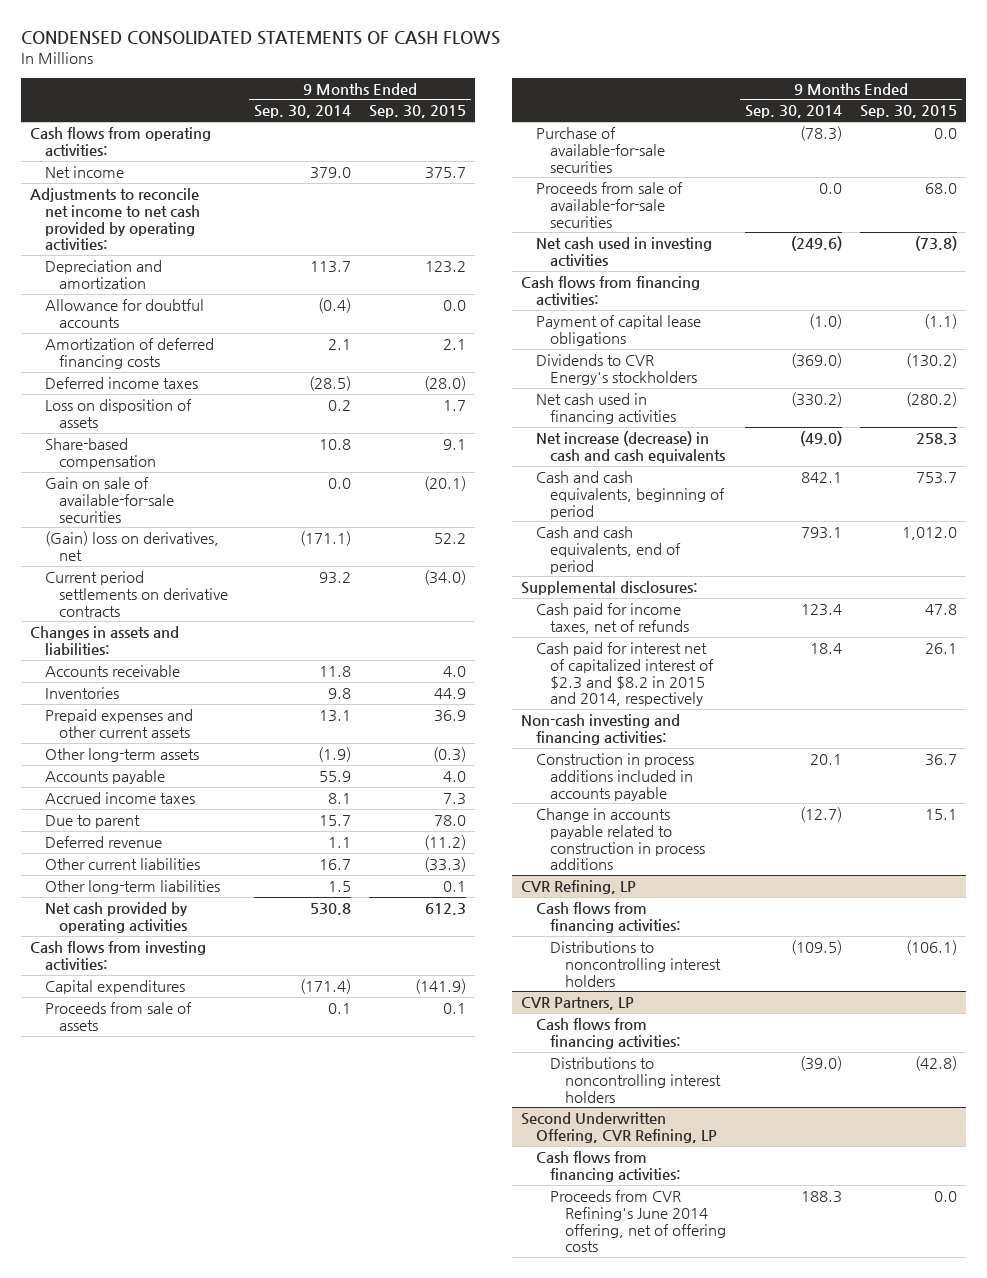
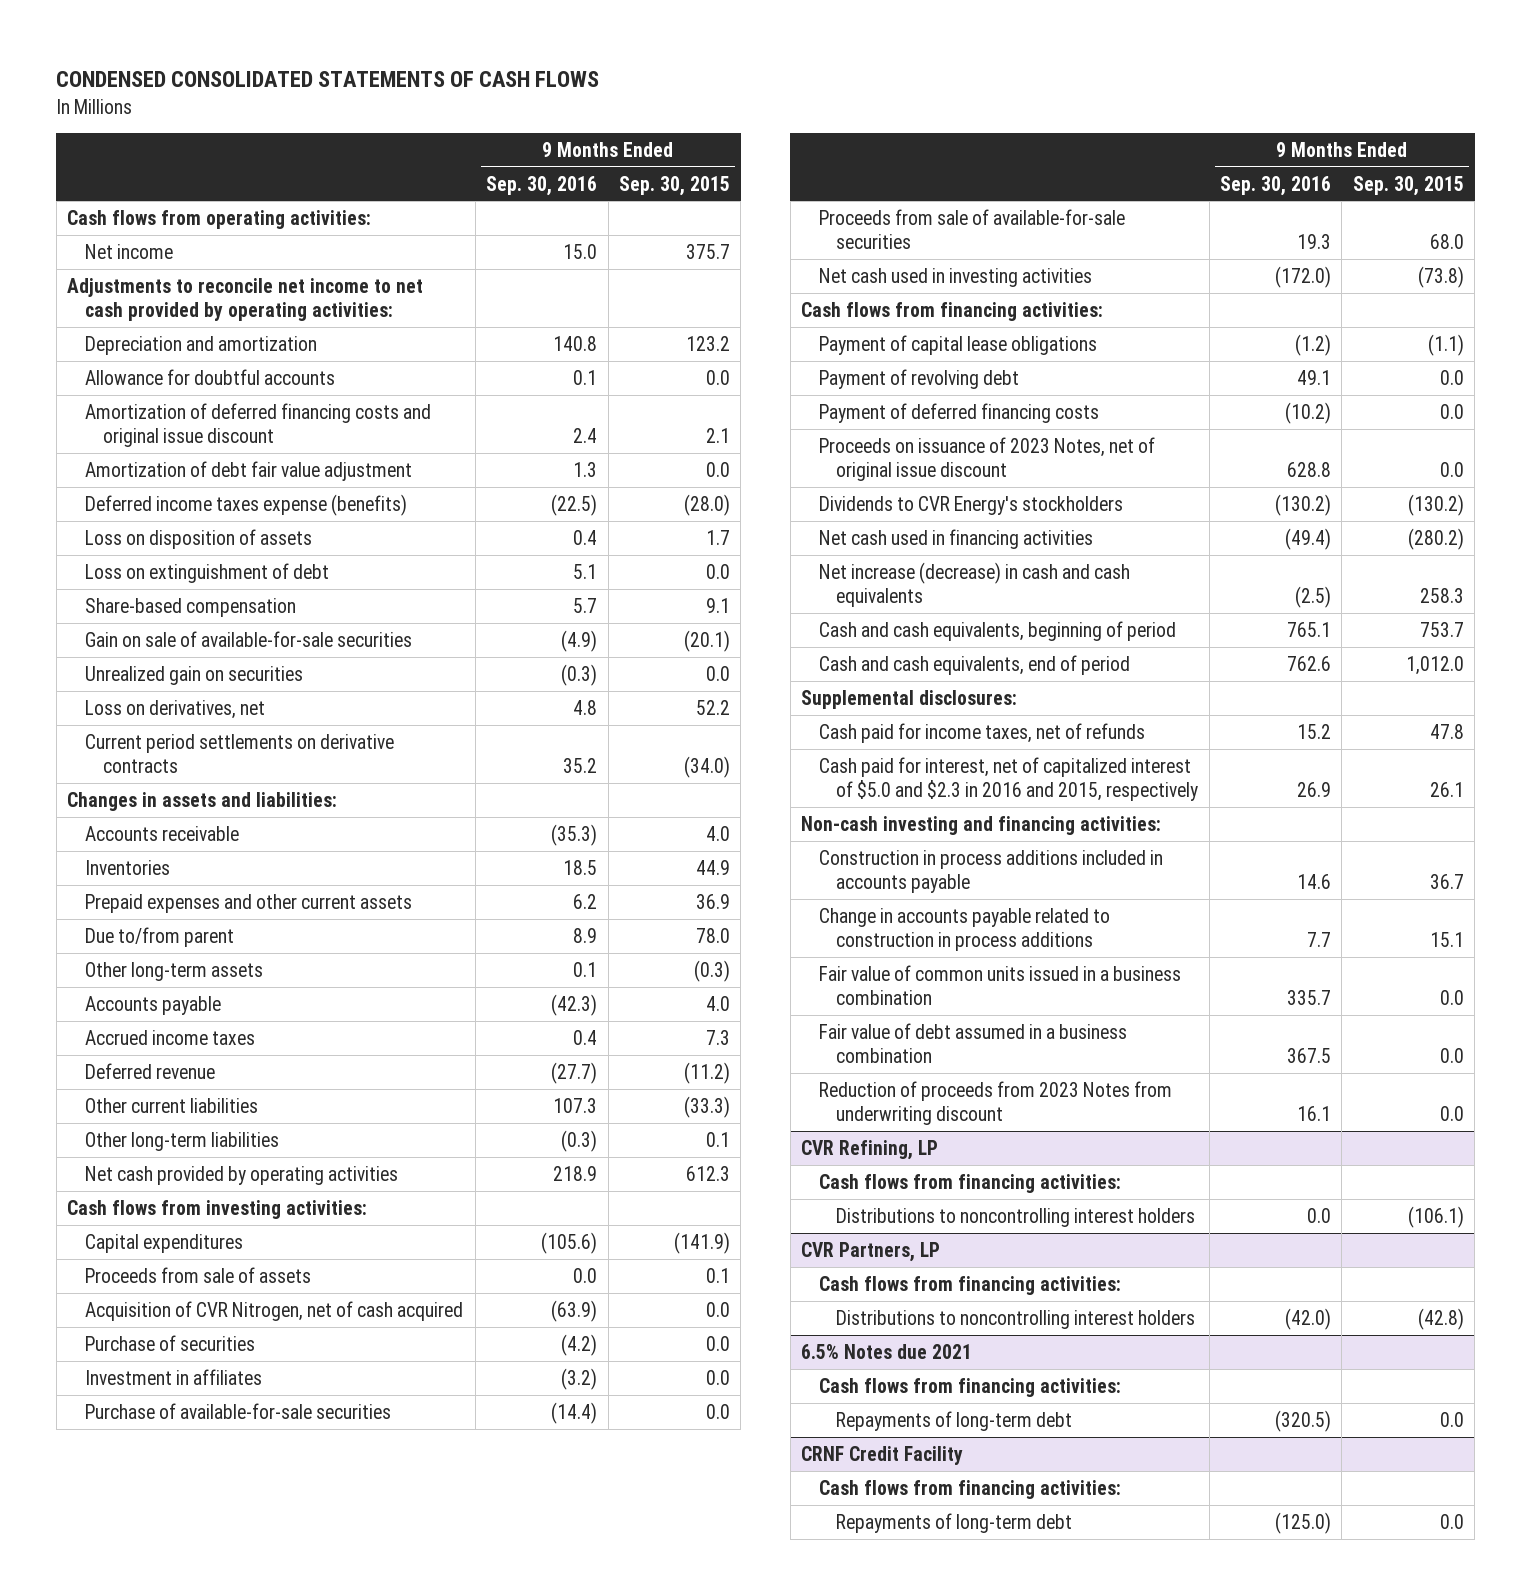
- | 9 Months Ended Sep. 30, 2014 | 9 Months Ended Sep. 30, 2015
+ | 9 Months Ended Sep. 30, 2016 | 9 Months Ended Sep. 30, 2015
- Amortization of deferred financing costs | 2.1 | 2.1
- Deferred income taxes | (28.5) | (28.0)
+ Amortization of deferred financing costs and original issue discount | 2.4 | 2.1
+ Amortization of debt fair value adjustment | 1.3 | 0.0
+ Deferred income taxes expense (benefits) | (22.5) | (28.0)
+ Loss on extinguishment of debt | 5.1 | 0.0
- (Gain) loss on derivatives, net | (171.1) | 52.2
+ Unrealized gain on securities | (0.3) | 0.0
+ Loss on derivatives, net | 4.8 | 52.2
+ Due to/from parent | 8.9 | 78.0
- Due to parent | 15.7 | 78.0
+ Acquisition of CVR Nitrogen, net of cash acquired | (63.9) | 0.0
+ Purchase of securities | (4.2) | 0.0
+ Investment in affiliates | (3.2) | 0.0
+ Payment of revolving debt | 49.1 | 0.0
+ Payment of deferred financing costs | (10.2) | 0.0
+ Proceeds on issuance of 2023 Notes, net of original issue discount | 628.8 | 0.0
- Cash paid for interest net of capitalized interest of $2.3 and $8.2 in 2015 and 2014, respectively | 18.4 | 26.1
+ Cash paid for interest, net of capitalized interest of $5.0 and $2.3 in 2016 and 2015, respectively | 26.9 | 26.1
+ Fair value of common units issued in a business combination | 335.7 | 0.0
+ Fair value of debt assumed in a business combination | 367.5 | 0.0
+ Reduction of proceeds from 2023 Notes from underwriting discount | 16.1 | 0.0
- Second Underwritten Offering, CVR Refining, LP
+ 6.5% Notes due 2021
- Proceeds from CVR Refining's June 2014 offering, net of offering costs | 188.3 | 0.0
+ Repayments of long-term debt | (320.5) | 0.0
+ CRNF Credit Facility
+ Cash flows from financing activities:
+ Repayments of long-term debt | (125.0) | 0.0

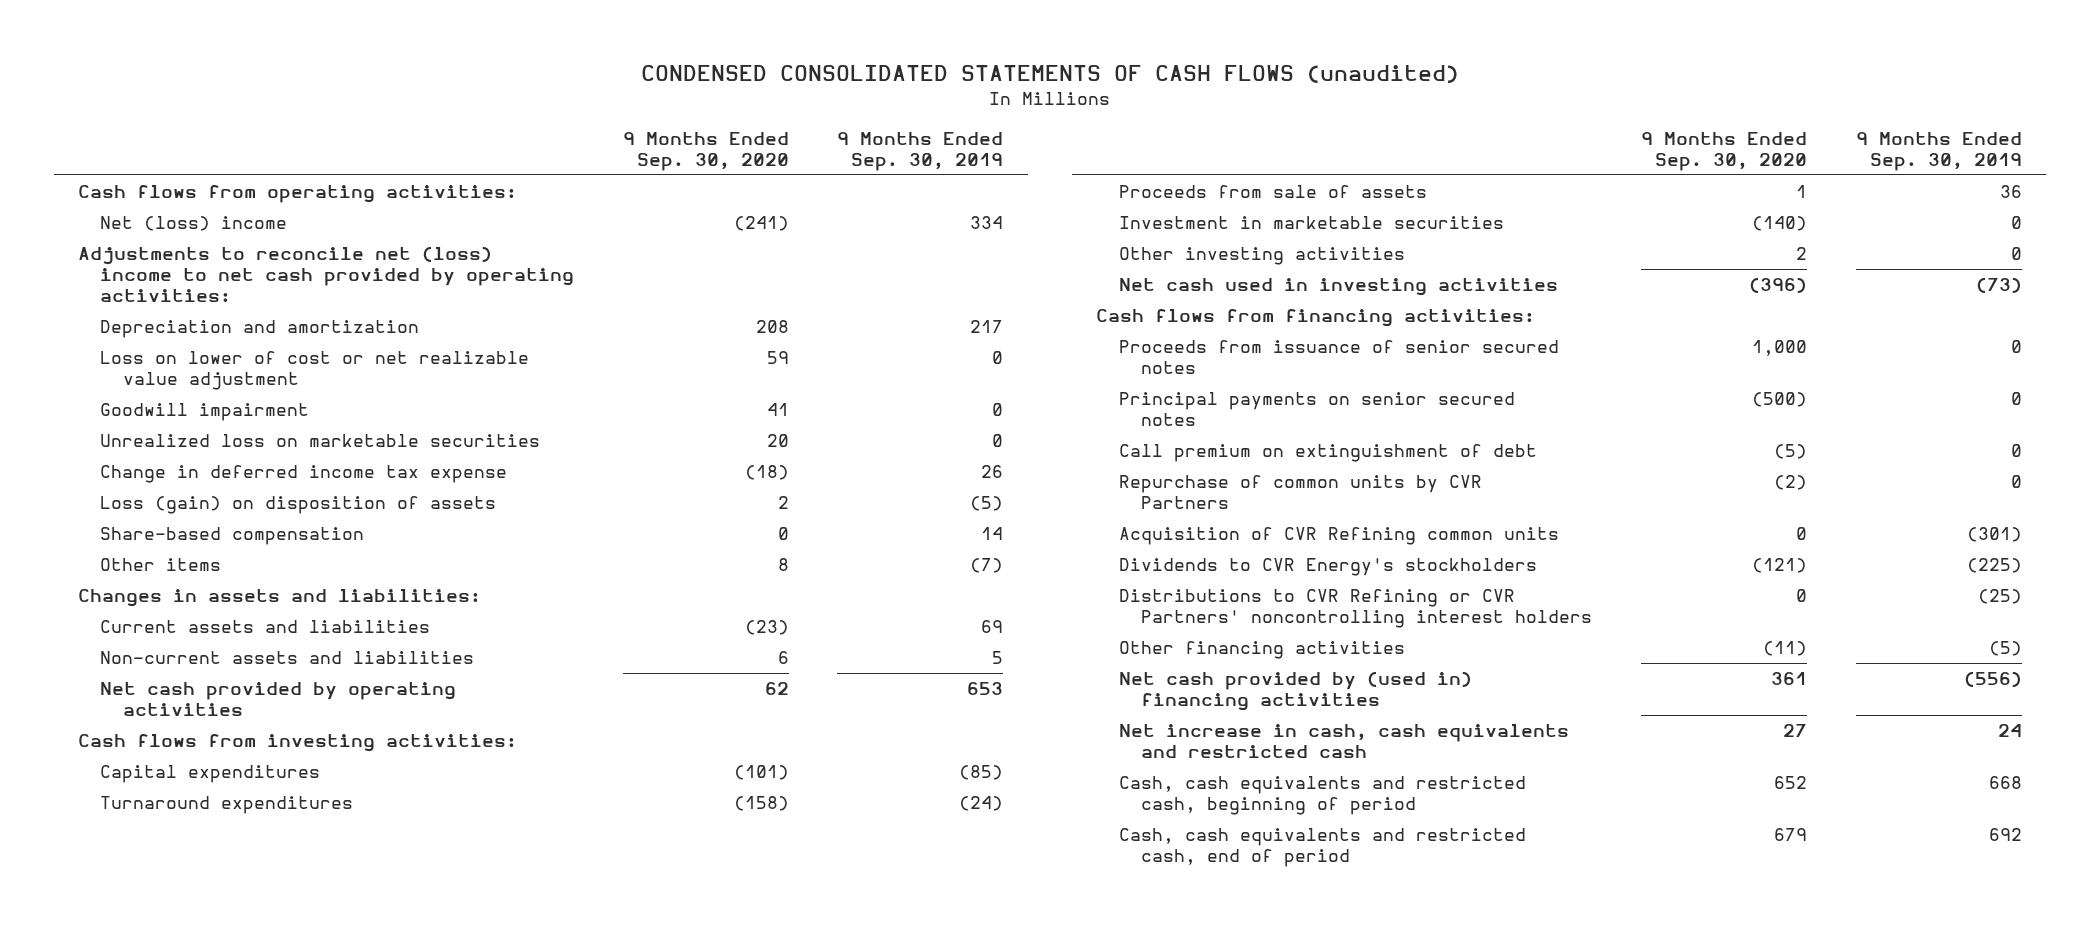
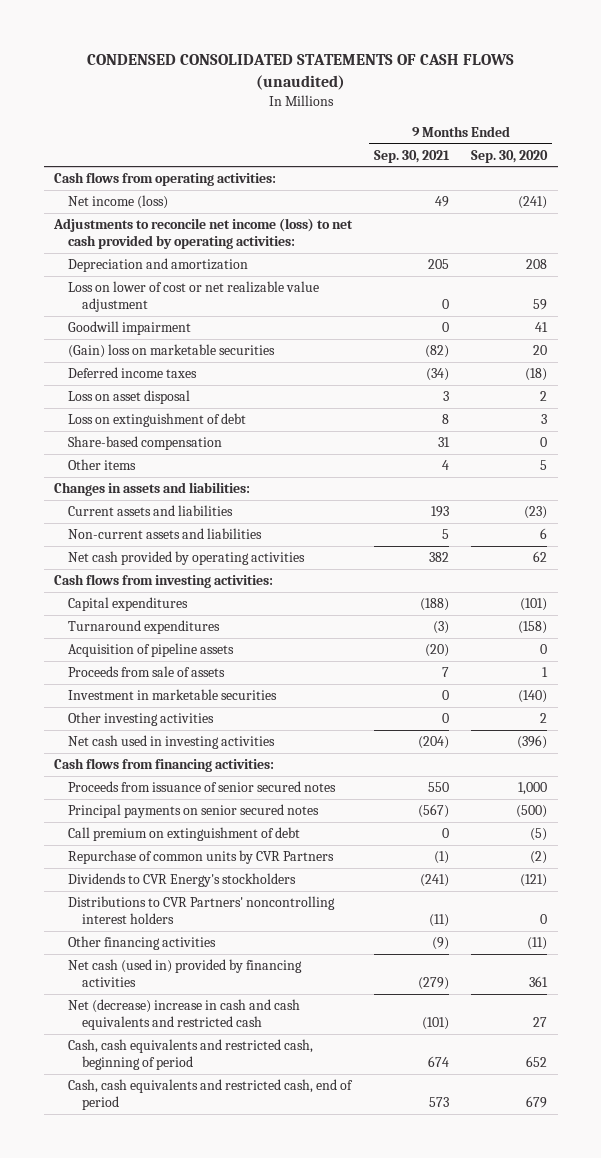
- | 9 Months Ended Sep. 30, 2020 | 9 Months Ended Sep. 30, 2019
+ | 9 Months Ended Sep. 30, 2021 | 9 Months Ended Sep. 30, 2020
- Net (loss) income | (241) | 334
- Adjustments to reconcile net (loss) income to net cash provided by operating activities:
+ Net income (loss) | 49 | (241)
+ Adjustments to reconcile net income (loss) to net cash provided by operating activities:
- Unrealized loss on marketable securities | 20 | 0
- Change in deferred income tax expense | (18) | 26
- Loss (gain) on disposition of assets | 2 | (5)
+ (Gain) loss on marketable securities | (82) | 20
+ Deferred income taxes | (34) | (18)
+ Loss on asset disposal | 3 | 2
+ Loss on extinguishment of debt | 8 | 3
- Other items | 8 | (7)
+ Other items | 4 | 5
+ Acquisition of pipeline assets | (20) | 0
- Acquisition of CVR Refining common units | 0 | (301)
- Distributions to CVR Refining or CVR Partners' noncontrolling interest holders | 0 | (25)
+ Distributions to CVR Partners' noncontrolling interest holders | (11) | 0
- Net cash provided by (used in) financing activities | 361 | (556)
- Net increase in cash, cash equivalents and restricted cash | 27 | 24
+ Net cash (used in) provided by financing activities | (279) | 361
+ Net (decrease) increase in cash and cash equivalents and restricted cash | (101) | 27

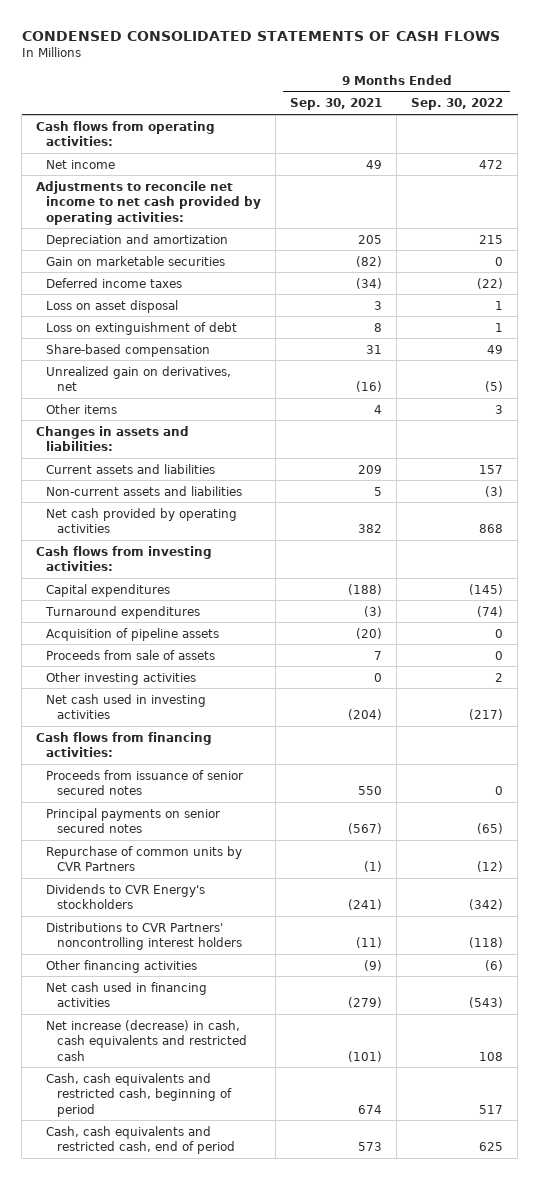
- CONDENSED CONSOLIDATED STATEMENTS OF CASH FLOWS (unaudited)
+ CONDENSED CONSOLIDATED STATEMENTS OF CASH FLOWS
- | 9 Months Ended Sep. 30, 2021 | 9 Months Ended Sep. 30, 2020
+ | 9 Months Ended Sep. 30, 2021 | 9 Months Ended Sep. 30, 2022
- Net income (loss) | 49 | (241)
- Adjustments to reconcile net income (loss) to net cash provided by operating activities:
+ Net income | 49 | 472
+ Adjustments to reconcile net income to net cash provided by operating activities:
- Loss on lower of cost or net realizable value adjustment | 0 | 59
- Goodwill impairment | 0 | 41
- (Gain) loss on marketable securities | (82) | 20
+ Gain on marketable securities | (82) | 0
+ Unrealized gain on derivatives, net | (16) | (5)
- Current assets and liabilities | 193 | (23)
+ Current assets and liabilities | 209 | 157
- Investment in marketable securities | 0 | (140)
- Call premium on extinguishment of debt | 0 | (5)
- Net cash (used in) provided by financing activities | (279) | 361
- Net (decrease) increase in cash and cash equivalents and restricted cash | (101) | 27
+ Net cash used in financing activities | (279) | (543)
+ Net increase (decrease) in cash, cash equivalents and restricted cash | (101) | 108

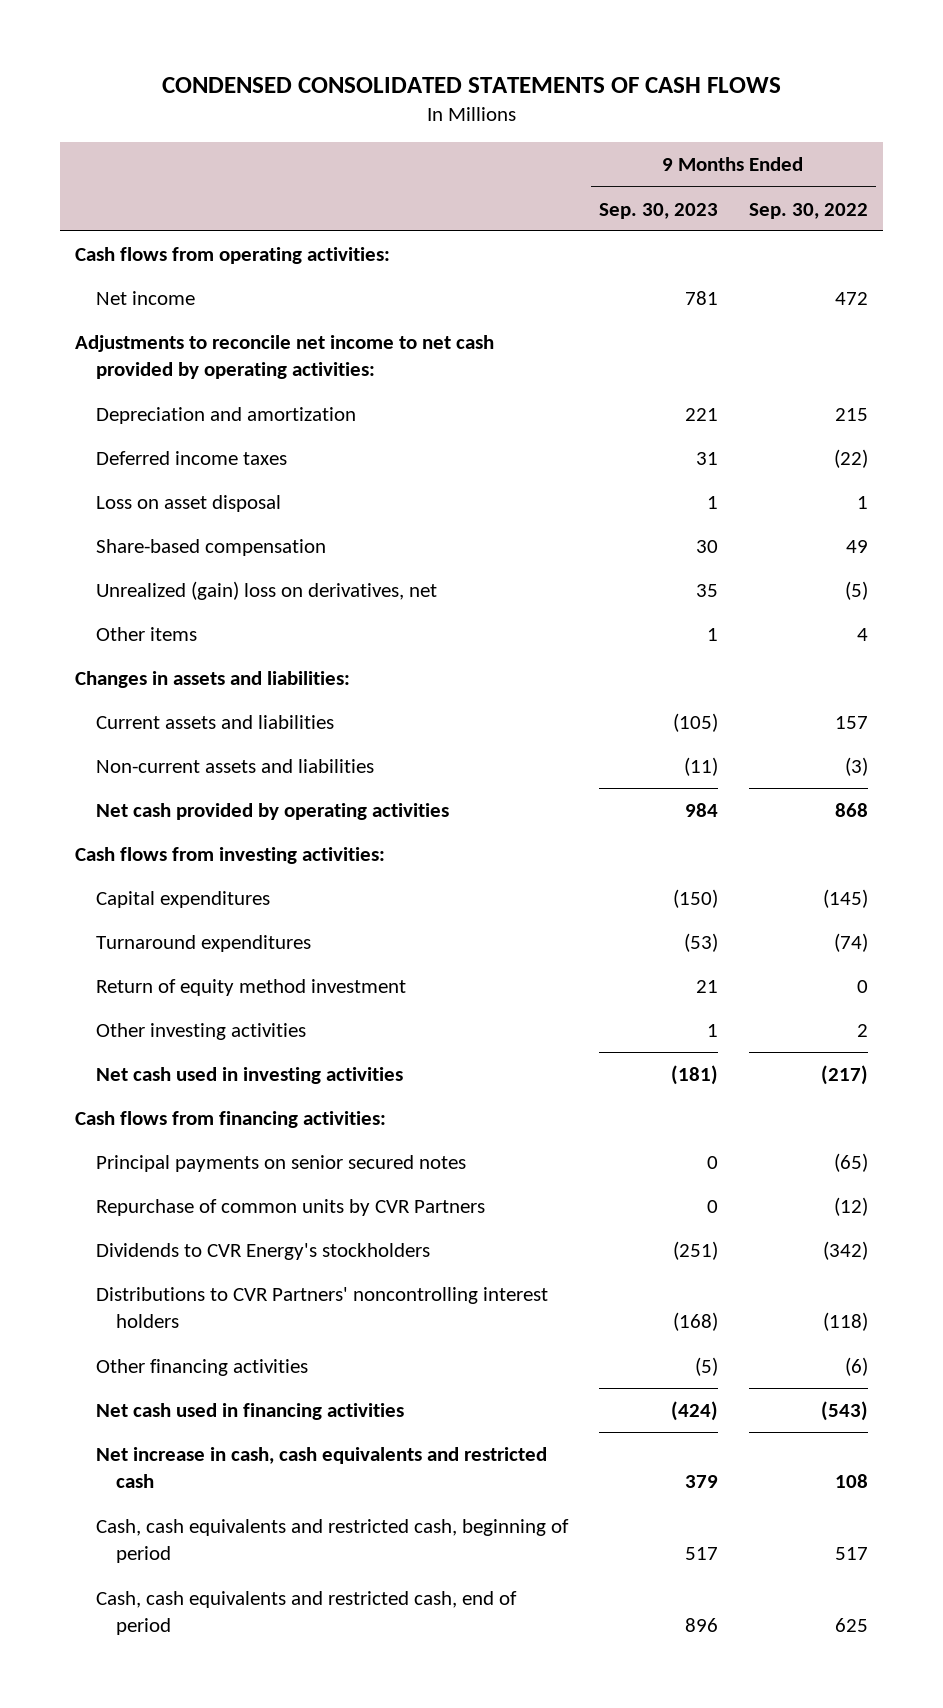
- | 9 Months Ended Sep. 30, 2021 | 9 Months Ended Sep. 30, 2022
+ | 9 Months Ended Sep. 30, 2023 | 9 Months Ended Sep. 30, 2022
- Gain on marketable securities | (82) | 0
- Loss on extinguishment of debt | 8 | 1
- Unrealized gain on derivatives, net | (16) | (5)
- Other items | 4 | 3
+ Unrealized (gain) loss on derivatives, net | 35 | (5)
+ Other items | 1 | 4
- Acquisition of pipeline assets | (20) | 0
- Proceeds from sale of assets | 7 | 0
+ Return of equity method investment | 21 | 0
- Proceeds from issuance of senior secured notes | 550 | 0
- Net increase (decrease) in cash, cash equivalents and restricted cash | (101) | 108
+ Net increase in cash, cash equivalents and restricted cash | 379 | 108

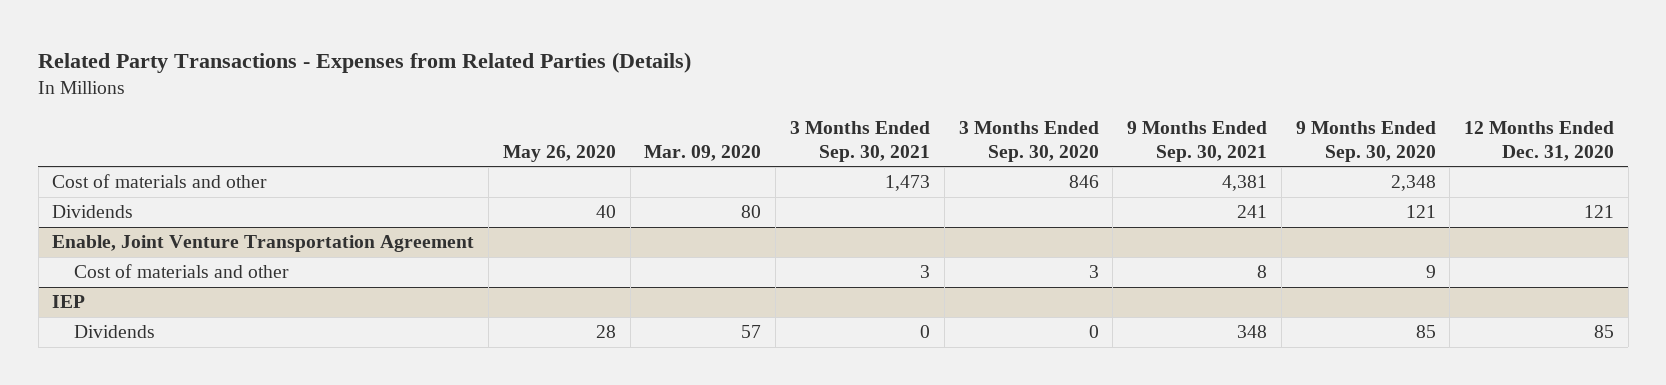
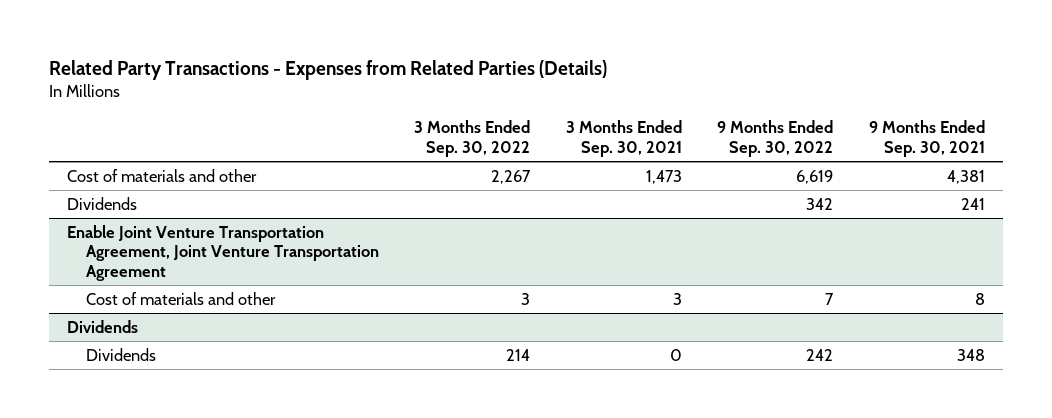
- | May 26, 2020 | Mar. 09, 2020 | 3 Months Ended Sep. 30, 2021 | 3 Months Ended Sep. 30, 2020 | 9 Months Ended Sep. 30, 2021 | 9 Months Ended Sep. 30, 2020 | 12 Months Ended Dec. 31, 2020
+ | 3 Months Ended Sep. 30, 2022 | 3 Months Ended Sep. 30, 2021 | 9 Months Ended Sep. 30, 2022 | 9 Months Ended Sep. 30, 2021
- Enable, Joint Venture Transportation Agreement
+ Enable Joint Venture Transportation Agreement, Joint Venture Transportation Agreement
- IEP
+ Dividends

